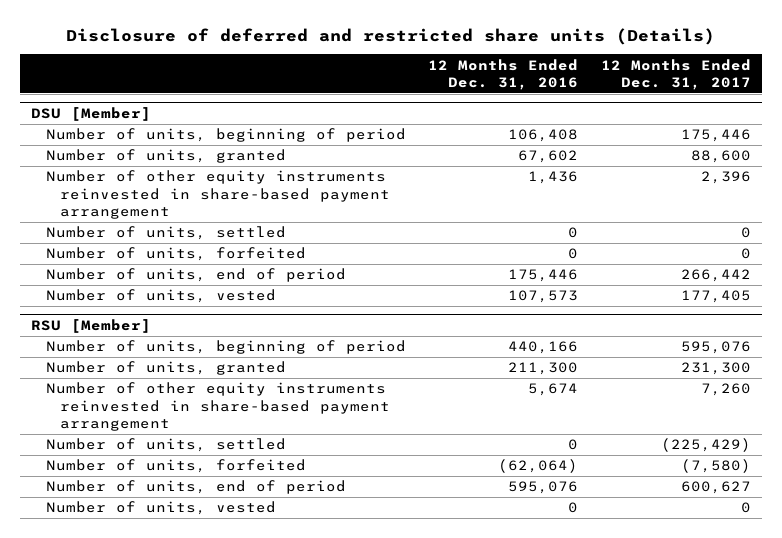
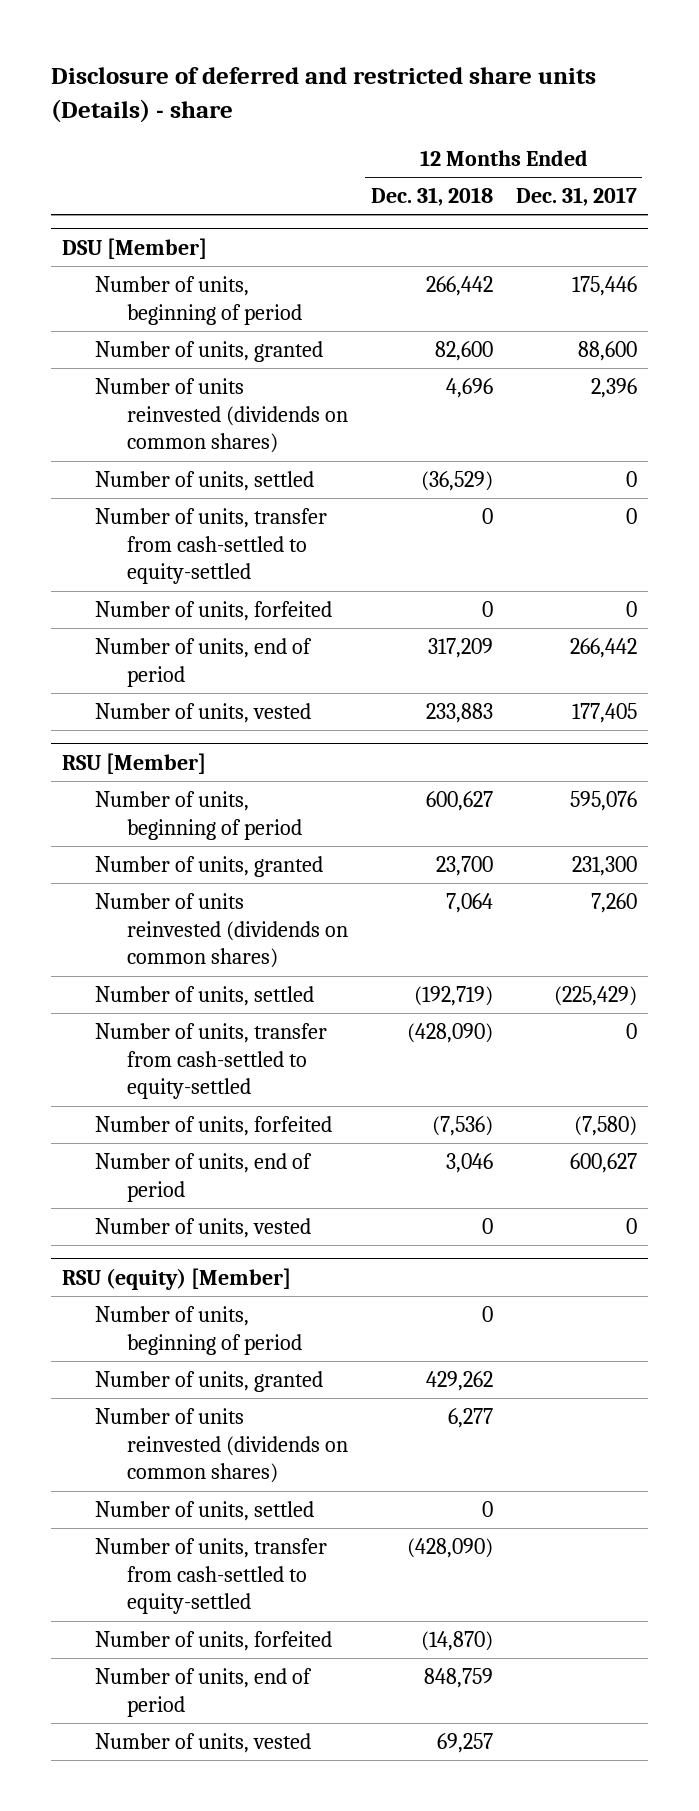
- Disclosure of deferred and restricted share units (Details)
+ Disclosure of deferred and restricted share units (Details) - share
- | 12 Months Ended Dec. 31, 2016 | 12 Months Ended Dec. 31, 2017
+ | 12 Months Ended Dec. 31, 2018 | 12 Months Ended Dec. 31, 2017
@ DSU [Member]
- Number of other equity instruments reinvested in share-based payment arrangement | 1,436 | 2,396
+ Number of units reinvested (dividends on common shares) | 4,696 | 2,396
+ Number of units, transfer from cash-settled to equity-settled | 0 | 0
@ RSU [Member]
- Number of other equity instruments reinvested in share-based payment arrangement | 5,674 | 7,260
+ Number of units reinvested (dividends on common shares) | 7,064 | 7,260
+ Number of units, transfer from cash-settled to equity-settled | (428,090) | 0
+ RSU (equity) [Member]
+ Number of units, beginning of period | 0 |
+ Number of units, granted | 429,262 |
+ Number of units reinvested (dividends on common shares) | 6,277 |
+ Number of units, settled | 0 |
+ Number of units, transfer from cash-settled to equity-settled | (428,090) |
+ Number of units, forfeited | (14,870) |
+ Number of units, end of period | 848,759 |
+ Number of units, vested | 69,257 |

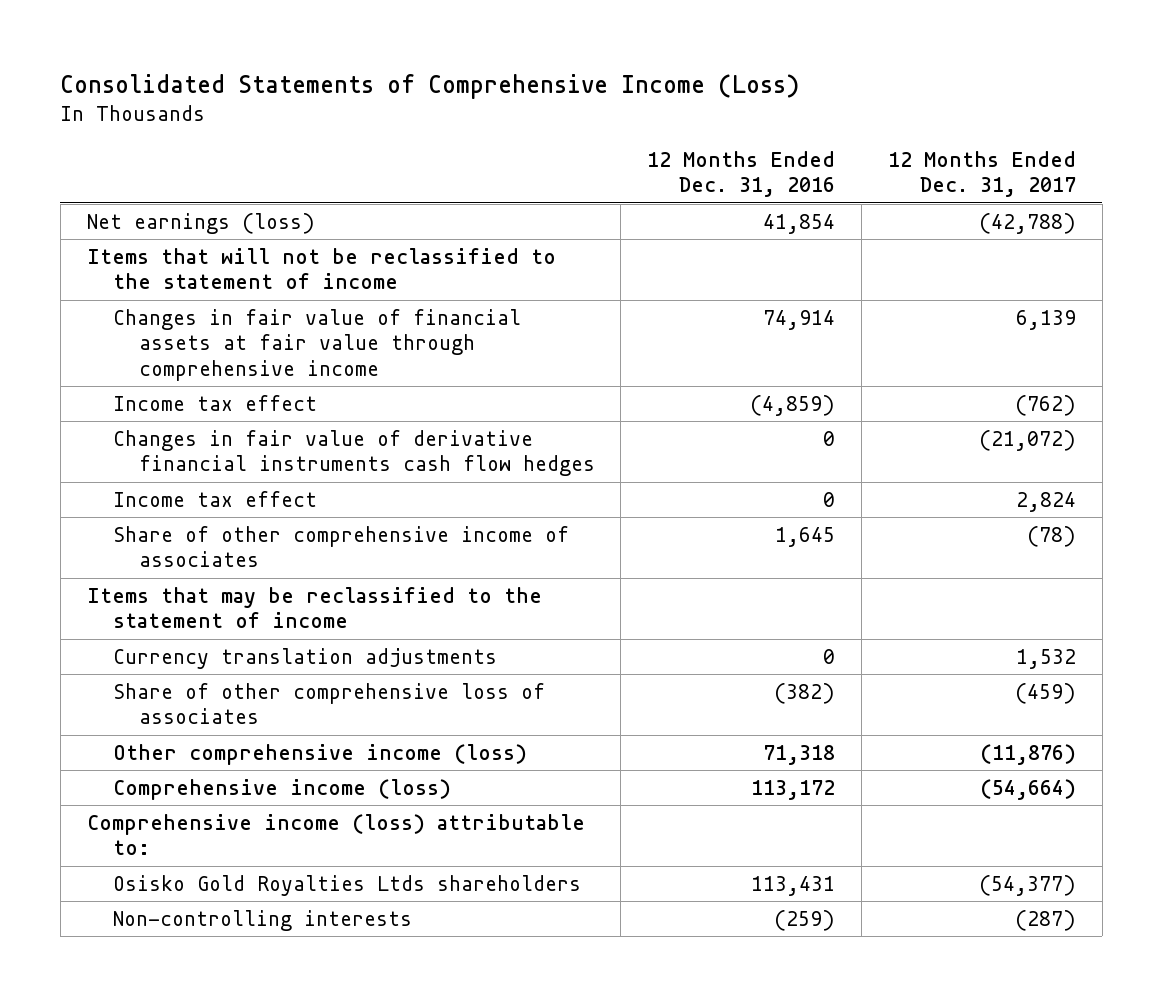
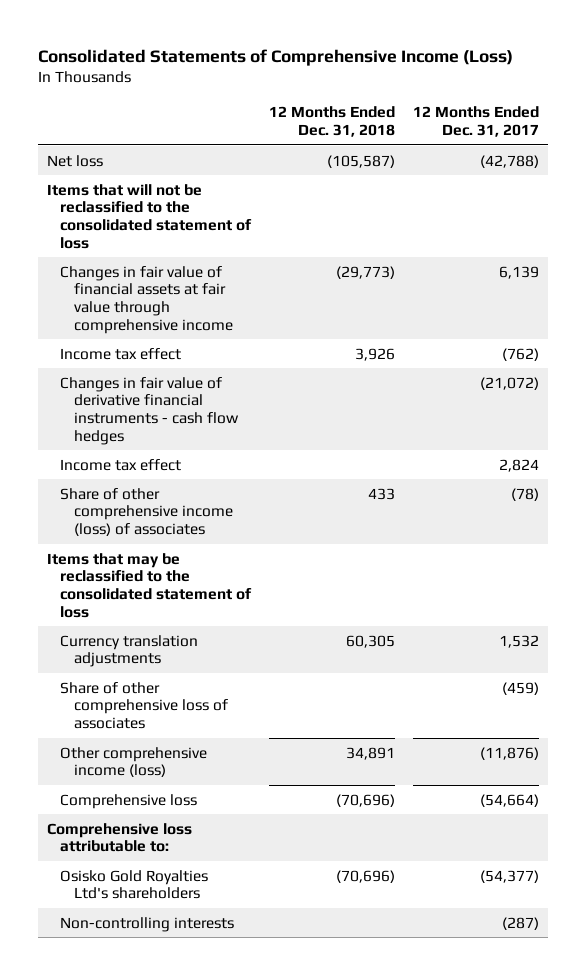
- | 12 Months Ended Dec. 31, 2016 | 12 Months Ended Dec. 31, 2017
+ | 12 Months Ended Dec. 31, 2018 | 12 Months Ended Dec. 31, 2017
- Net earnings (loss) | 41,854 | (42,788)
- Items that will not be reclassified to the statement of income
+ Net loss | (105,587) | (42,788)
+ Items that will not be reclassified to the consolidated statement of loss
- Changes in fair value of derivative financial instruments cash flow hedges | 0 | (21,072)
+ Changes in fair value of derivative financial instruments - cash flow hedges | | (21,072)
- Share of other comprehensive income of associates | 1,645 | (78)
- Items that may be reclassified to the statement of income
+ Share of other comprehensive income (loss) of associates | 433 | (78)
+ Items that may be reclassified to the consolidated statement of loss
- Comprehensive income (loss) | 113,172 | (54,664)
- Comprehensive income (loss) attributable to:
- Osisko Gold Royalties Ltds shareholders | 113,431 | (54,377)
+ Comprehensive loss | (70,696) | (54,664)
+ Comprehensive loss attributable to:
+ Osisko Gold Royalties Ltd's shareholders | (70,696) | (54,377)

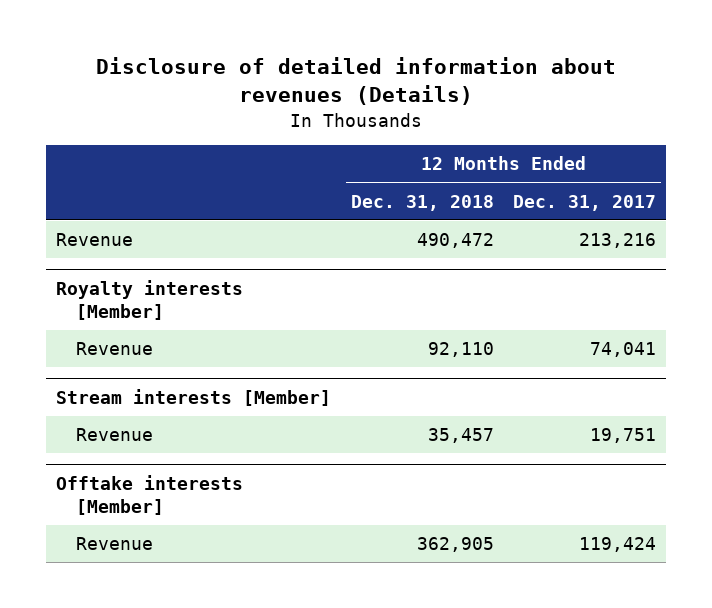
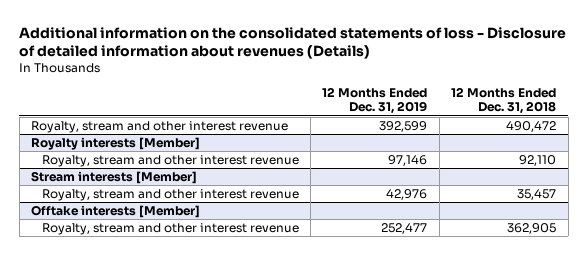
- Disclosure of detailed information about revenues (Details)
+ Additional information on the consolidated statements of loss - Disclosure of detailed information about revenues (Details)
- | 12 Months Ended Dec. 31, 2018 | 12 Months Ended Dec. 31, 2017
+ | 12 Months Ended Dec. 31, 2019 | 12 Months Ended Dec. 31, 2018
- Revenue | 490,472 | 213,216
+ Royalty, stream and other interest revenue | 392,599 | 490,472
@ Royalty interests [Member]
- Revenue | 92,110 | 74,041
+ Royalty, stream and other interest revenue | 97,146 | 92,110
@ Stream interests [Member]
- Revenue | 35,457 | 19,751
+ Royalty, stream and other interest revenue | 42,976 | 35,457
@ Offtake interests [Member]
- Revenue | 362,905 | 119,424
+ Royalty, stream and other interest revenue | 252,477 | 362,905

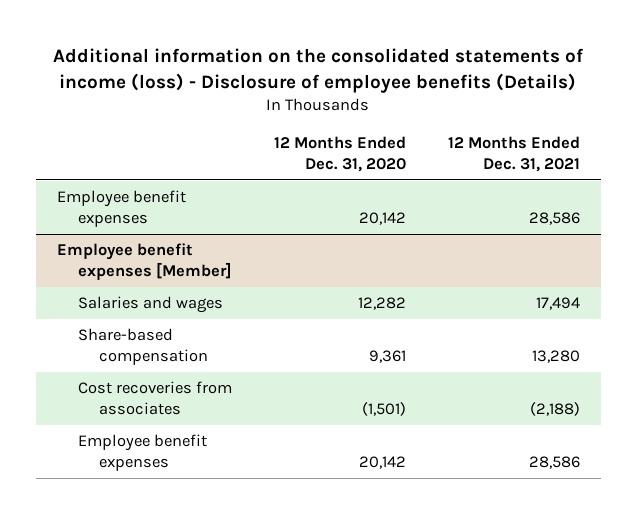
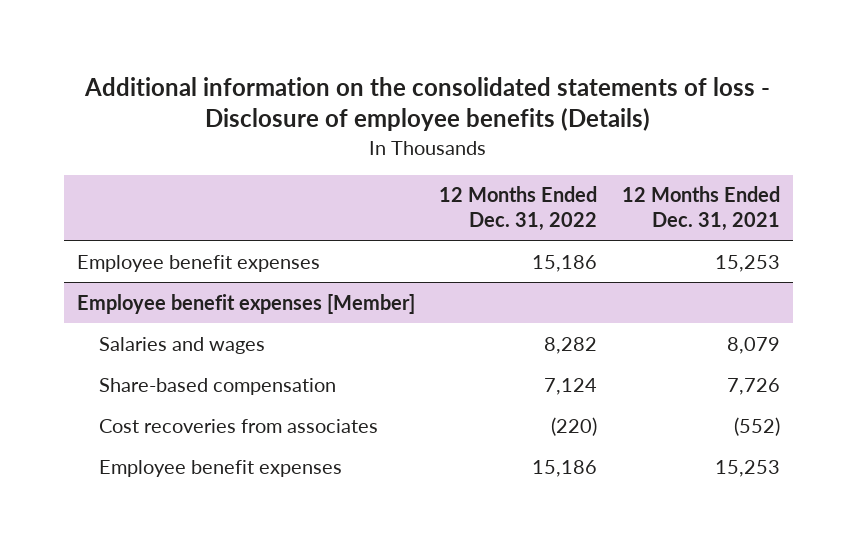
- Additional information on the consolidated statements of income (loss) - Disclosure of employee benefits (Details)
+ Additional information on the consolidated statements of loss - Disclosure of employee benefits (Details)
- | 12 Months Ended Dec. 31, 2020 | 12 Months Ended Dec. 31, 2021
+ | 12 Months Ended Dec. 31, 2022 | 12 Months Ended Dec. 31, 2021
- Employee benefit expenses | 20,142 | 28,586
+ Employee benefit expenses | 15,186 | 15,253
@ Employee benefit expenses [Member]
- Salaries and wages | 12,282 | 17,494
- Share-based compensation | 9,361 | 13,280
- Cost recoveries from associates | (1,501) | (2,188)
- Employee benefit expenses | 20,142 | 28,586
+ Salaries and wages | 8,282 | 8,079
+ Share-based compensation | 7,124 | 7,726
+ Cost recoveries from associates | (220) | (552)
+ Employee benefit expenses | 15,186 | 15,253

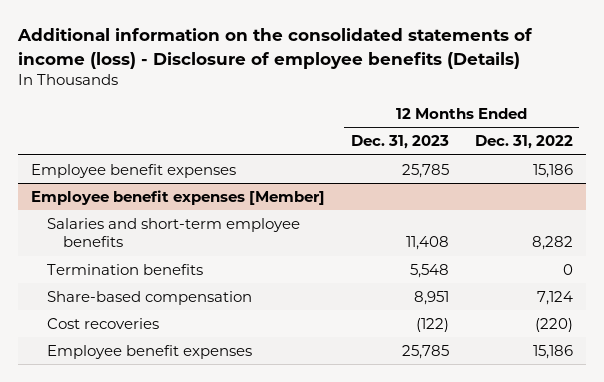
- Additional information on the consolidated statements of loss - Disclosure of employee benefits (Details)
+ Additional information on the consolidated statements of income (loss) - Disclosure of employee benefits (Details)
- | 12 Months Ended Dec. 31, 2022 | 12 Months Ended Dec. 31, 2021
+ | 12 Months Ended Dec. 31, 2023 | 12 Months Ended Dec. 31, 2022
@ Employee benefit expenses [Member]
- Salaries and wages | 8,282 | 8,079
+ Salaries and short-term employee benefits | 11,408 | 8,282
+ Termination benefits | 5,548 | 0
- Cost recoveries from associates | (220) | (552)
+ Cost recoveries | (122) | (220)

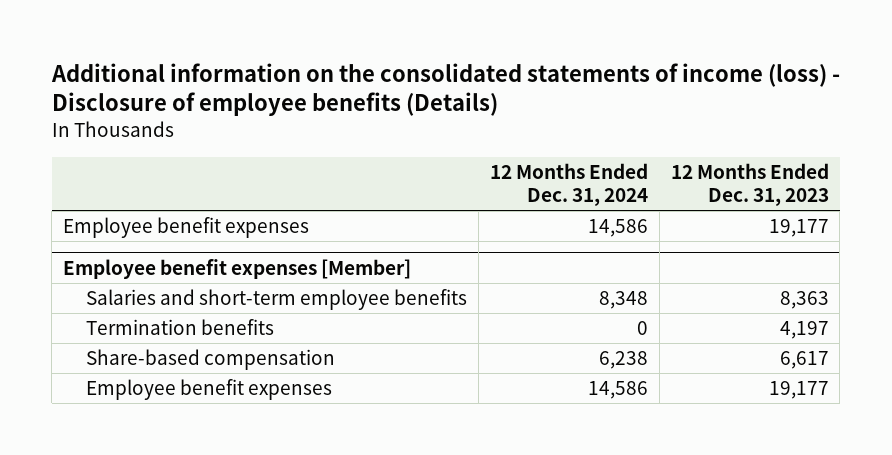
- | 12 Months Ended Dec. 31, 2023 | 12 Months Ended Dec. 31, 2022
+ | 12 Months Ended Dec. 31, 2024 | 12 Months Ended Dec. 31, 2023
- Employee benefit expenses | 25,785 | 15,186
+ Employee benefit expenses | 14,586 | 19,177
@ Employee benefit expenses [Member]
- Salaries and short-term employee benefits | 11,408 | 8,282
- Termination benefits | 5,548 | 0
- Share-based compensation | 8,951 | 7,124
- Cost recoveries | (122) | (220)
- Employee benefit expenses | 25,785 | 15,186
+ Salaries and short-term employee benefits | 8,348 | 8,363
+ Termination benefits | 0 | 4,197
+ Share-based compensation | 6,238 | 6,617
+ Employee benefit expenses | 14,586 | 19,177

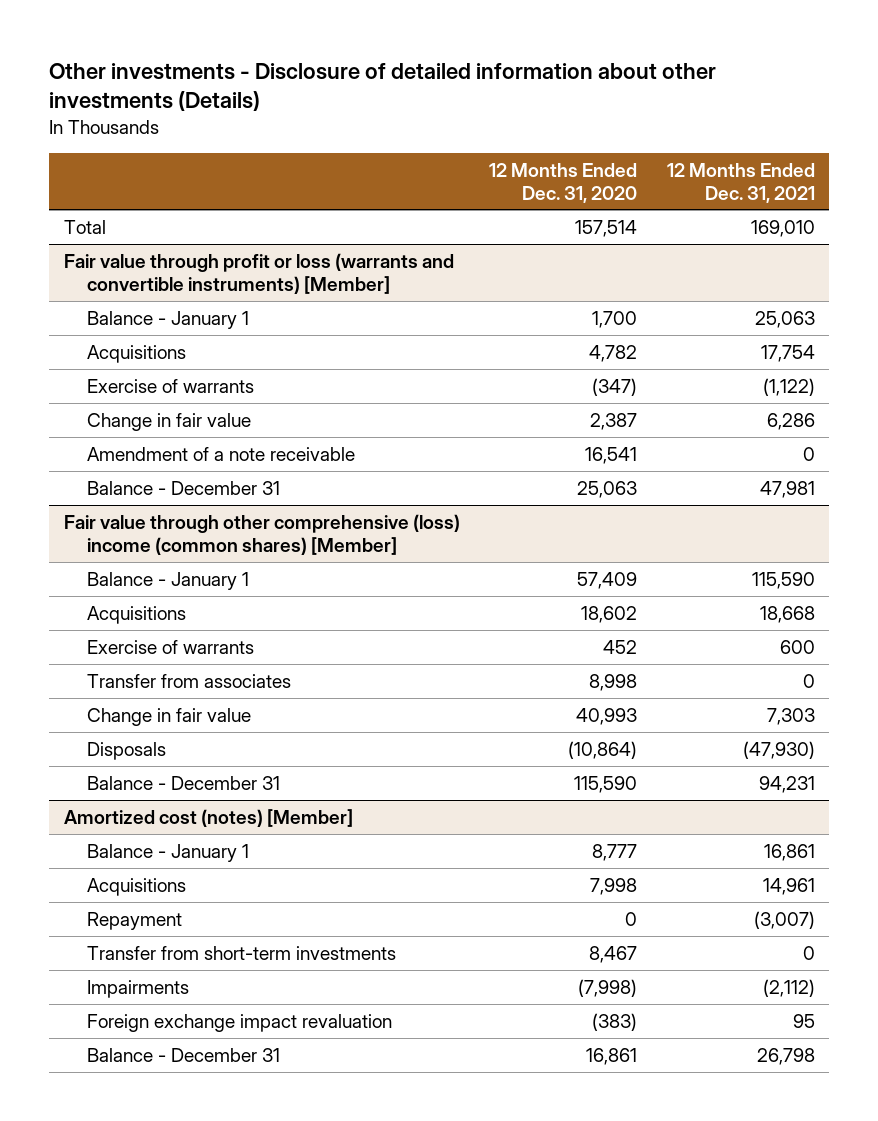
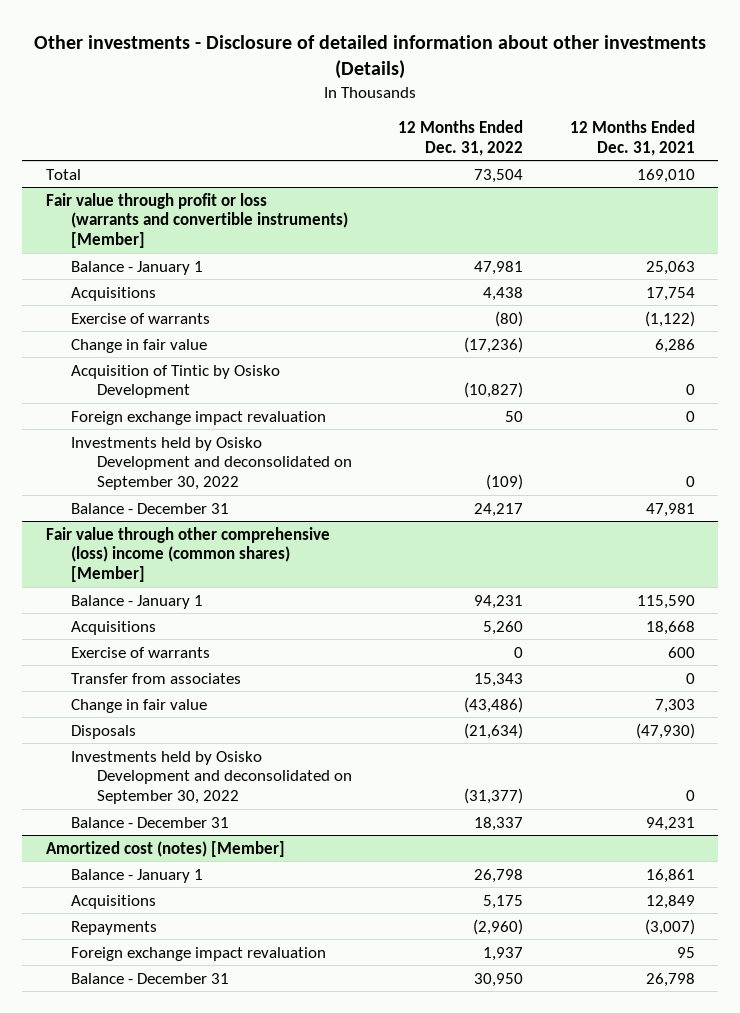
- | 12 Months Ended Dec. 31, 2020 | 12 Months Ended Dec. 31, 2021
+ | 12 Months Ended Dec. 31, 2022 | 12 Months Ended Dec. 31, 2021
@ Fair value through profit or loss (warrants and convertible instruments) [Member]
- Amendment of a note receivable | 16,541 | 0
+ Acquisition of Tintic by Osisko Development | (10,827) | 0
+ Foreign exchange impact revaluation | 50 | 0
+ Investments held by Osisko Development and deconsolidated on September 30, 2022 | (109) | 0
@ Fair value through other comprehensive (loss) income (common shares) [Member]
+ Investments held by Osisko Development and deconsolidated on September 30, 2022 | (31,377) | 0
@ Amortized cost (notes) [Member]
- Acquisitions | 7,998 | 14,961
- Repayment | 0 | (3,007)
- Transfer from short-term investments | 8,467 | 0
- Impairments | (7,998) | (2,112)
+ Acquisitions | 5,175 | 12,849
+ Repayments | (2,960) | (3,007)

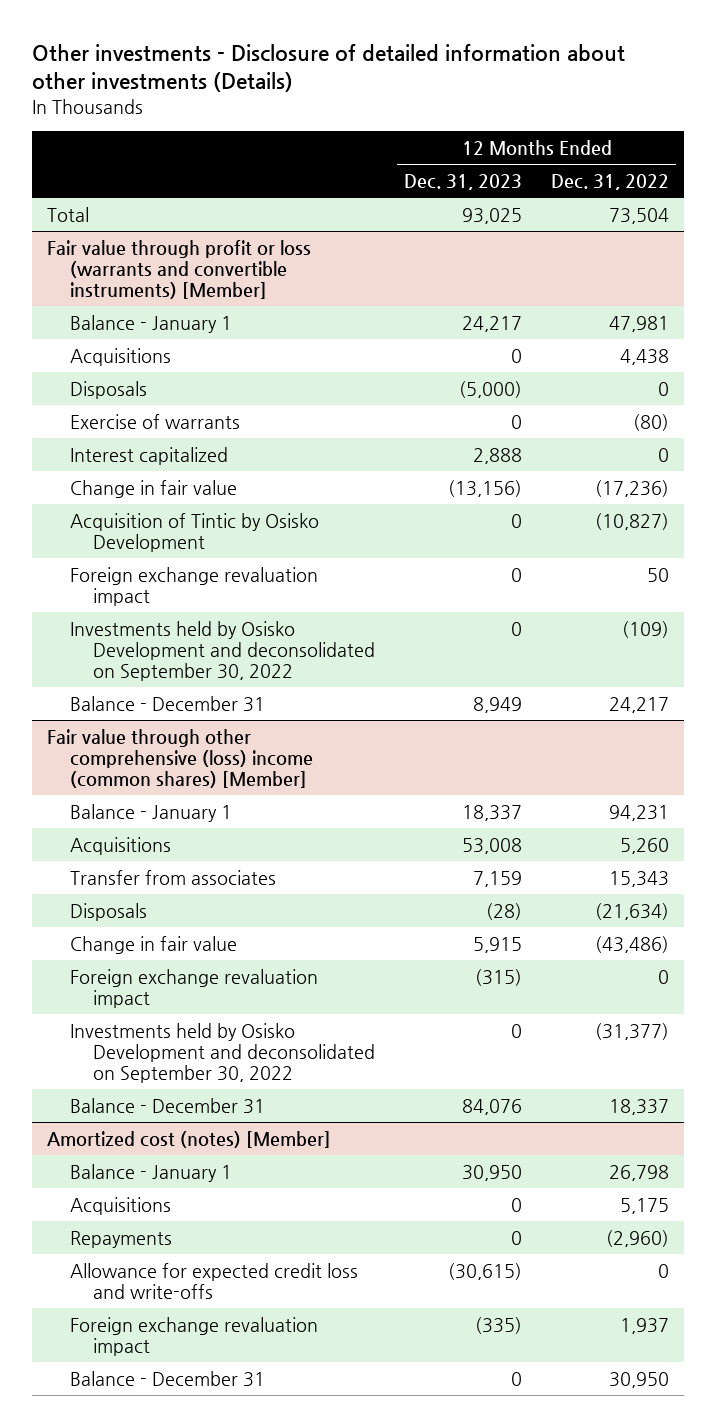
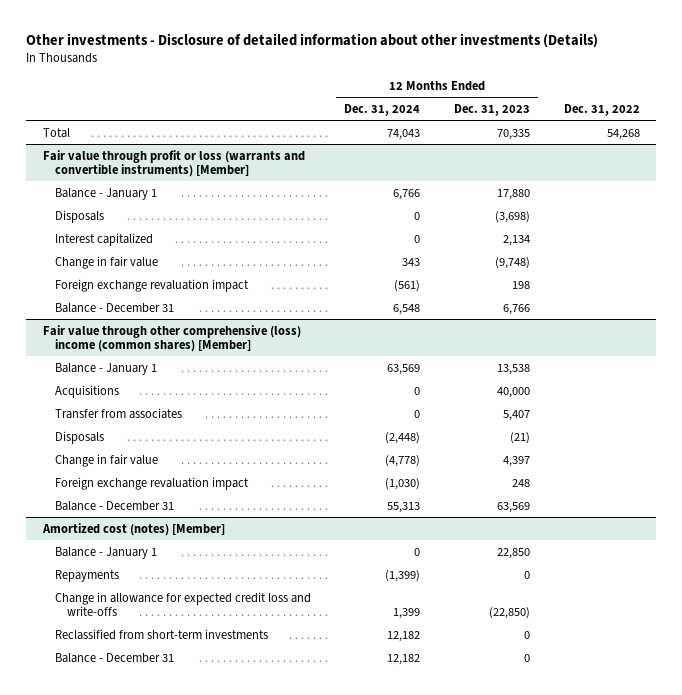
- | 12 Months Ended Dec. 31, 2023 | 12 Months Ended Dec. 31, 2022
+ | 12 Months Ended Dec. 31, 2024 | 12 Months Ended Dec. 31, 2023 | Dec. 31, 2022
- Total | 93,025 | 73,504
+ Total | 74,043 | 70,335 | 54,268
@ Fair value through profit or loss (warrants and convertible instruments) [Member]
- Balance - January 1 | 24,217 | 47,981
- Acquisitions | 0 | 4,438
- Disposals | (5,000) | 0
- Exercise of warrants | 0 | (80)
- Interest capitalized | 2,888 | 0
- Change in fair value | (13,156) | (17,236)
- Acquisition of Tintic by Osisko Development | 0 | (10,827)
- Foreign exchange revaluation impact | 0 | 50
- Investments held by Osisko Development and deconsolidated on September 30, 2022 | 0 | (109)
- Balance - December 31 | 8,949 | 24,217
+ Balance - January 1 | 6,766 | 17,880 |
+ Disposals | 0 | (3,698) |
+ Interest capitalized | 0 | 2,134 |
+ Change in fair value | 343 | (9,748) |
+ Foreign exchange revaluation impact | (561) | 198 |
+ Balance - December 31 | 6,548 | 6,766 |
@ Fair value through other comprehensive (loss) income (common shares) [Member]
- Balance - January 1 | 18,337 | 94,231
- Acquisitions | 53,008 | 5,260
- Transfer from associates | 7,159 | 15,343
- Disposals | (28) | (21,634)
- Change in fair value | 5,915 | (43,486)
- Foreign exchange revaluation impact | (315) | 0
- Investments held by Osisko Development and deconsolidated on September 30, 2022 | 0 | (31,377)
- Balance - December 31 | 84,076 | 18,337
+ Balance - January 1 | 63,569 | 13,538 |
+ Acquisitions | 0 | 40,000 |
+ Transfer from associates | 0 | 5,407 |
+ Disposals | (2,448) | (21) |
+ Change in fair value | (4,778) | 4,397 |
+ Foreign exchange revaluation impact | (1,030) | 248 |
+ Balance - December 31 | 55,313 | 63,569 |
@ Amortized cost (notes) [Member]
- Balance - January 1 | 30,950 | 26,798
- Acquisitions | 0 | 5,175
+ Balance - January 1 | 0 | 22,850 |
- Allowance for expected credit loss and write-offs | (30,615) | 0
- Foreign exchange revaluation impact | (335) | 1,937
+ Change in allowance for expected credit loss and write-offs | 1,399 | (22,850) |
+ Reclassified from short-term investments | 12,182 | 0 |

